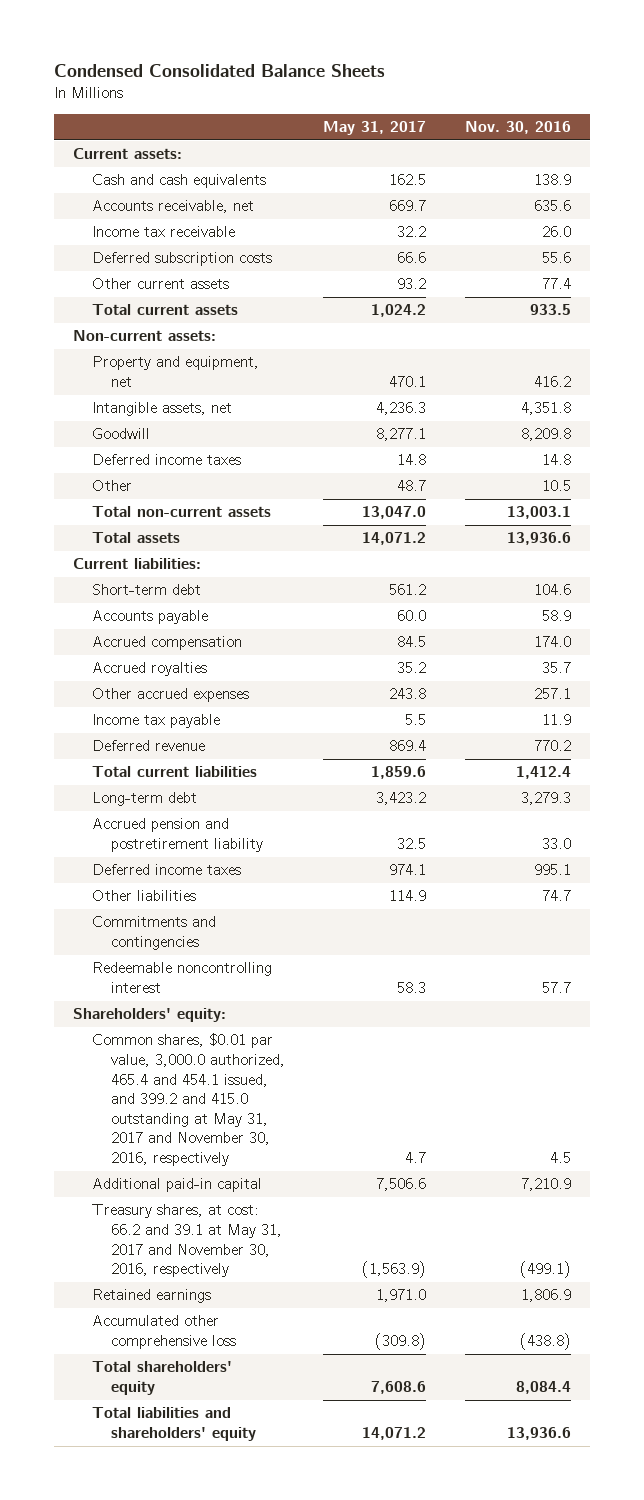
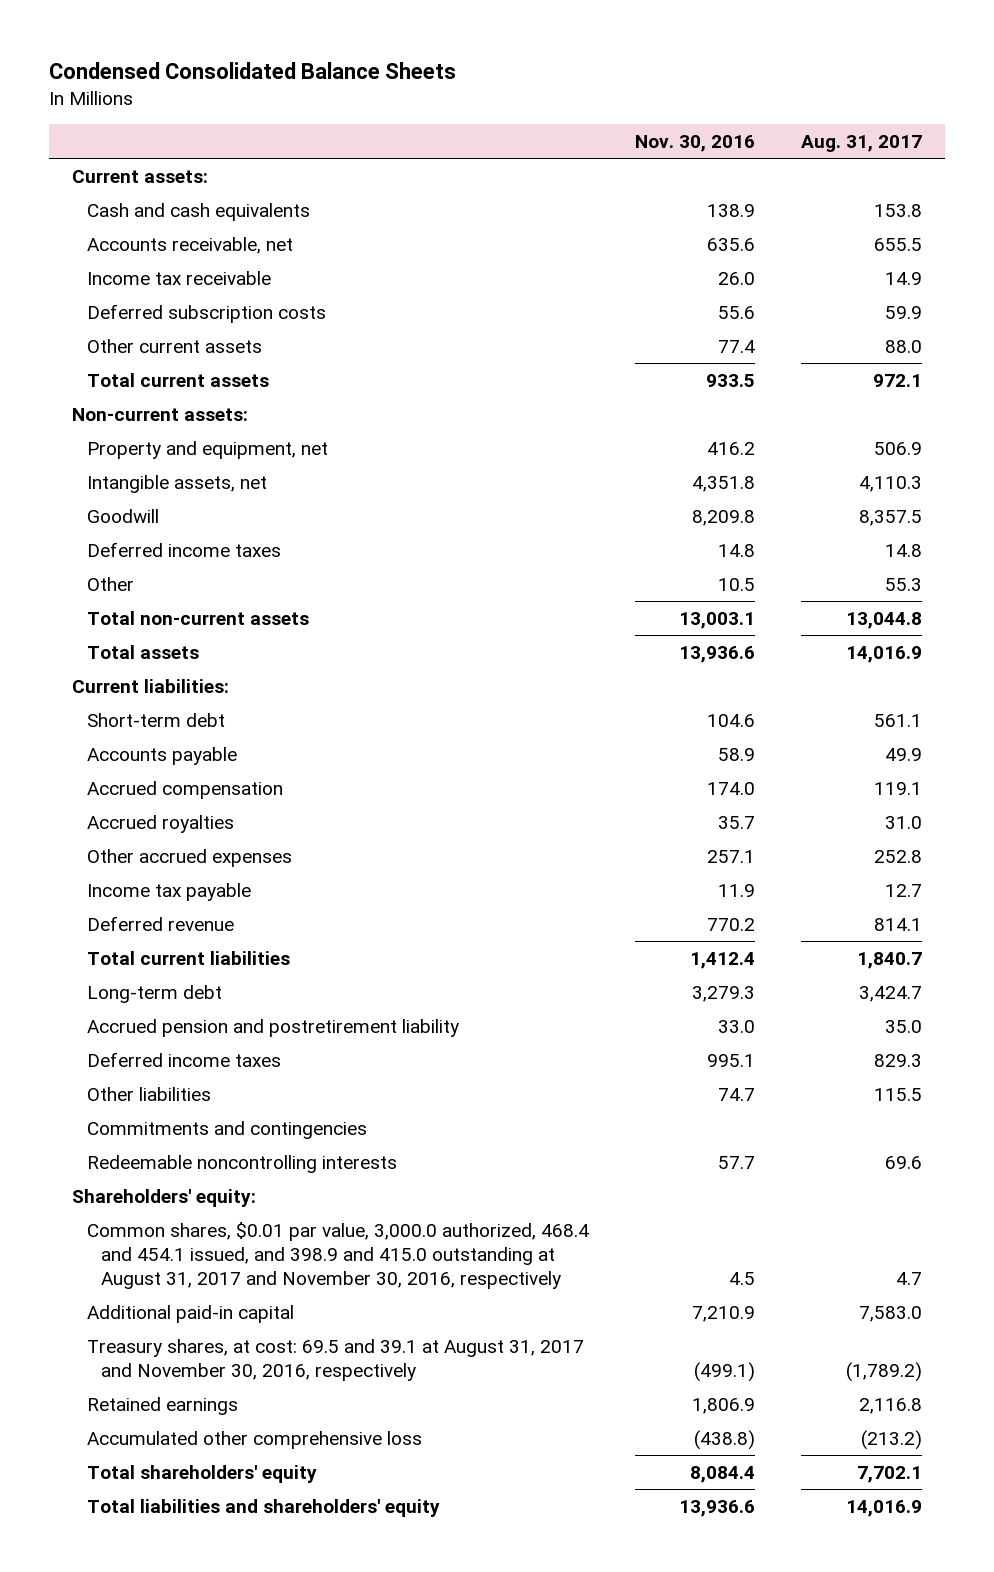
- | May 31, 2017 | Nov. 30, 2016
+ | Nov. 30, 2016 | Aug. 31, 2017
- Redeemable noncontrolling interest | 58.3 | 57.7
+ Redeemable noncontrolling interests | 57.7 | 69.6
- Common shares, $0.01 par value, 3,000.0 authorized, 465.4 and 454.1 issued, and 399.2 and 415.0 outstanding at May 31, 2017 and November 30, 2016, respectively | 4.7 | 4.5
+ Common shares, $0.01 par value, 3,000.0 authorized, 468.4 and 454.1 issued, and 398.9 and 415.0 outstanding at August 31, 2017 and November 30, 2016, respectively | 4.5 | 4.7
- Treasury shares, at cost: 66.2 and 39.1 at May 31, 2017 and November 30, 2016, respectively | (1,563.9) | (499.1)
+ Treasury shares, at cost: 69.5 and 39.1 at August 31, 2017 and November 30, 2016, respectively | (499.1) | (1,789.2)

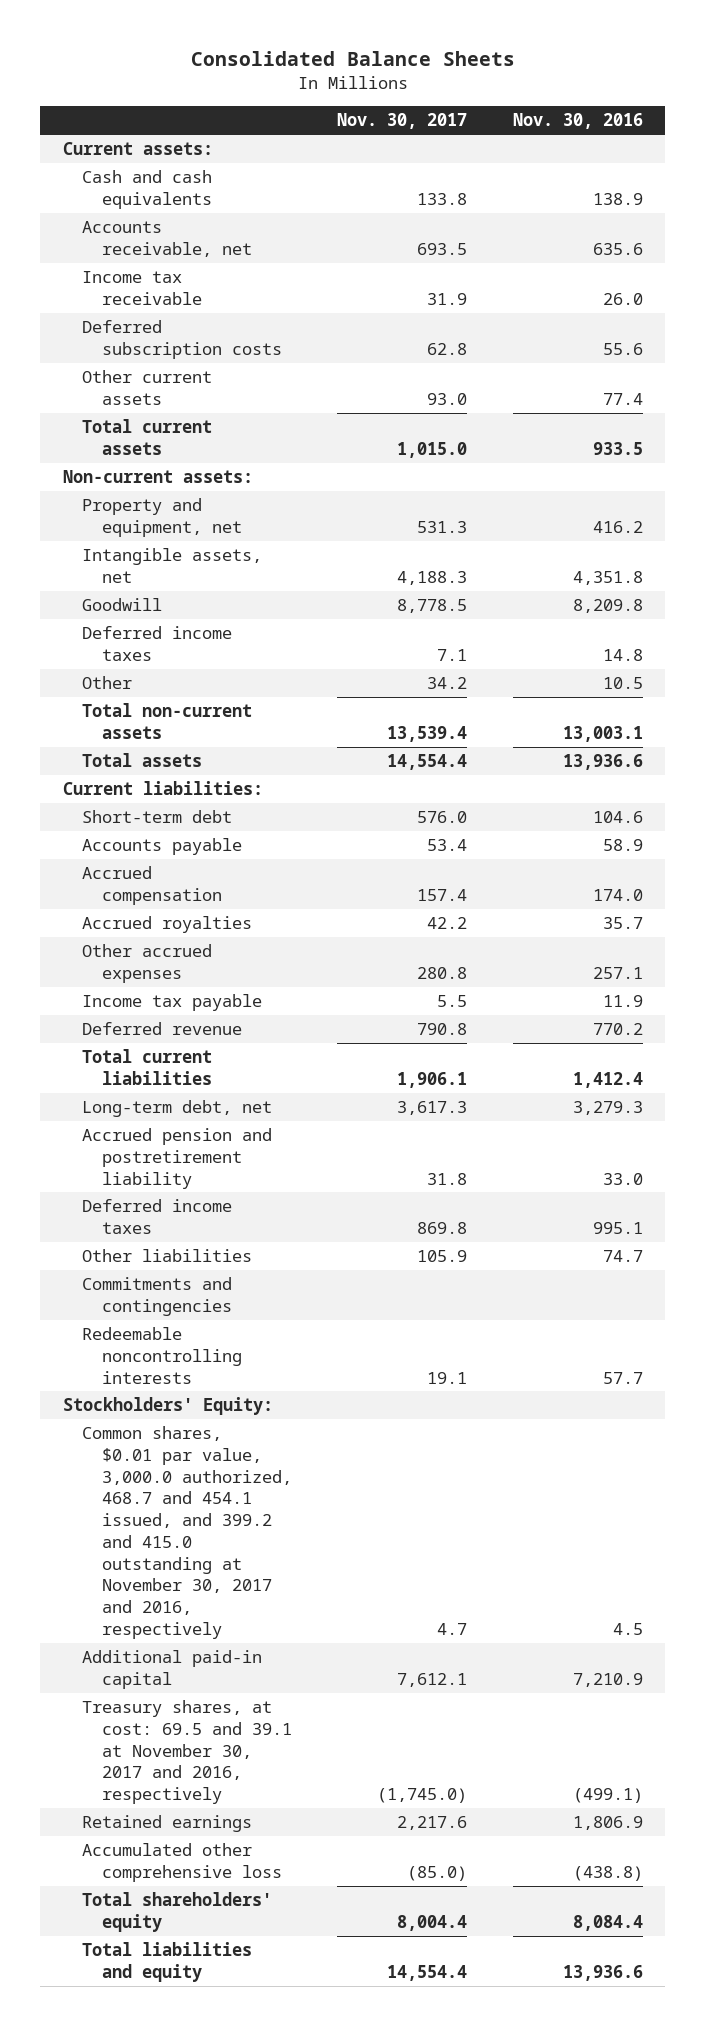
- Condensed Consolidated Balance Sheets
+ Consolidated Balance Sheets
- | Nov. 30, 2016 | Aug. 31, 2017
+ | Nov. 30, 2017 | Nov. 30, 2016
- Long-term debt | 3,279.3 | 3,424.7
+ Long-term debt, net | 3,617.3 | 3,279.3
- Shareholders' equity:
- Common shares, $0.01 par value, 3,000.0 authorized, 468.4 and 454.1 issued, and 398.9 and 415.0 outstanding at August 31, 2017 and November 30, 2016, respectively | 4.5 | 4.7
+ Stockholders' Equity:
+ Common shares, $0.01 par value, 3,000.0 authorized, 468.7 and 454.1 issued, and 399.2 and 415.0 outstanding at November 30, 2017 and 2016, respectively | 4.7 | 4.5
- Treasury shares, at cost: 69.5 and 39.1 at August 31, 2017 and November 30, 2016, respectively | (499.1) | (1,789.2)
+ Treasury shares, at cost: 69.5 and 39.1 at November 30, 2017 and 2016, respectively | (1,745.0) | (499.1)
- Total liabilities and shareholders' equity | 13,936.6 | 14,016.9
+ Total liabilities and equity | 14,554.4 | 13,936.6

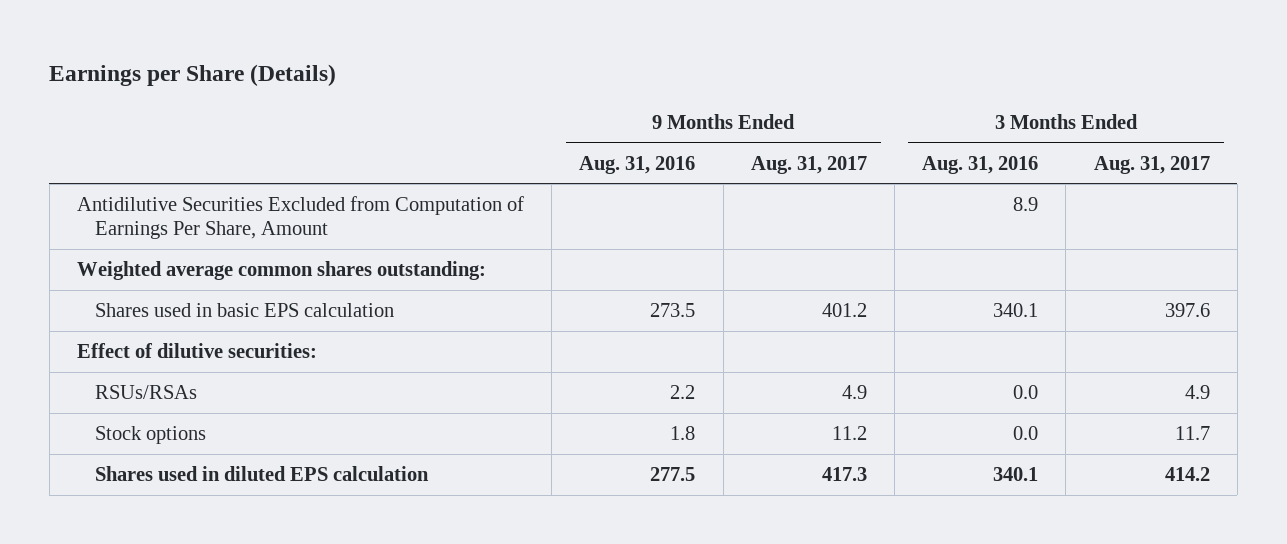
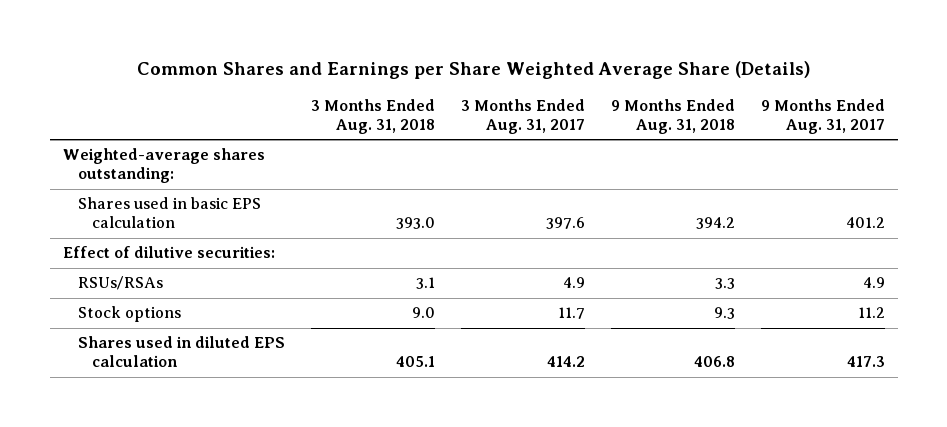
- Earnings per Share (Details)
+ Common Shares and Earnings per Share Weighted Average Share (Details)
- | 9 Months Ended Aug. 31, 2016 | 9 Months Ended Aug. 31, 2017 | 3 Months Ended Aug. 31, 2016 | 3 Months Ended Aug. 31, 2017
+ | 3 Months Ended Aug. 31, 2018 | 3 Months Ended Aug. 31, 2017 | 9 Months Ended Aug. 31, 2018 | 9 Months Ended Aug. 31, 2017
- Antidilutive Securities Excluded from Computation of Earnings Per Share, Amount | | | 8.9 |
- Weighted average common shares outstanding:
+ Weighted-average shares outstanding:

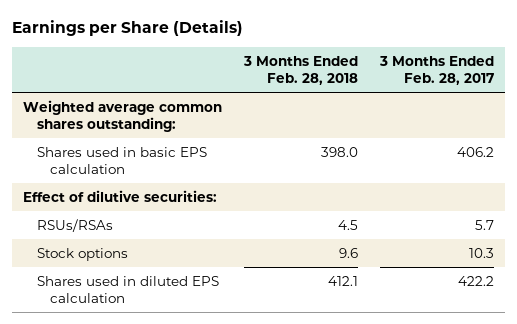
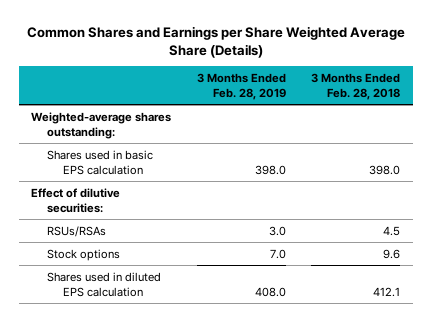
- Earnings per Share (Details)
+ Common Shares and Earnings per Share Weighted Average Share (Details)
- | 3 Months Ended Feb. 28, 2018 | 3 Months Ended Feb. 28, 2017
+ | 3 Months Ended Feb. 28, 2019 | 3 Months Ended Feb. 28, 2018
- Weighted average common shares outstanding:
+ Weighted-average shares outstanding:

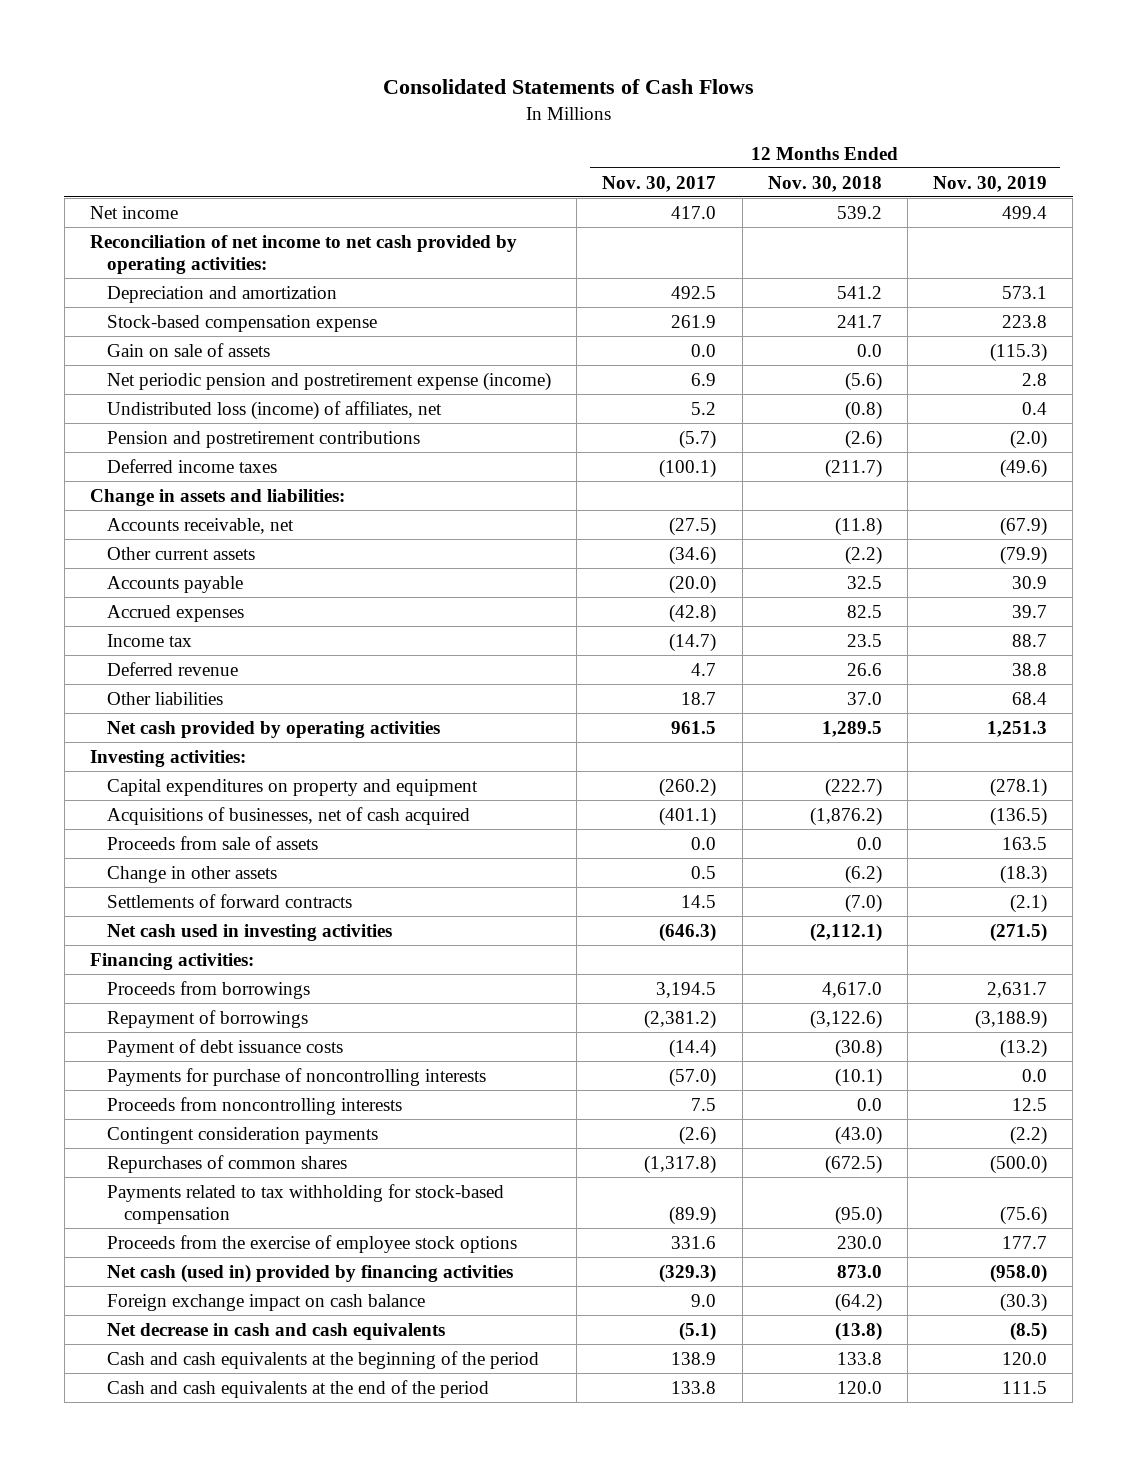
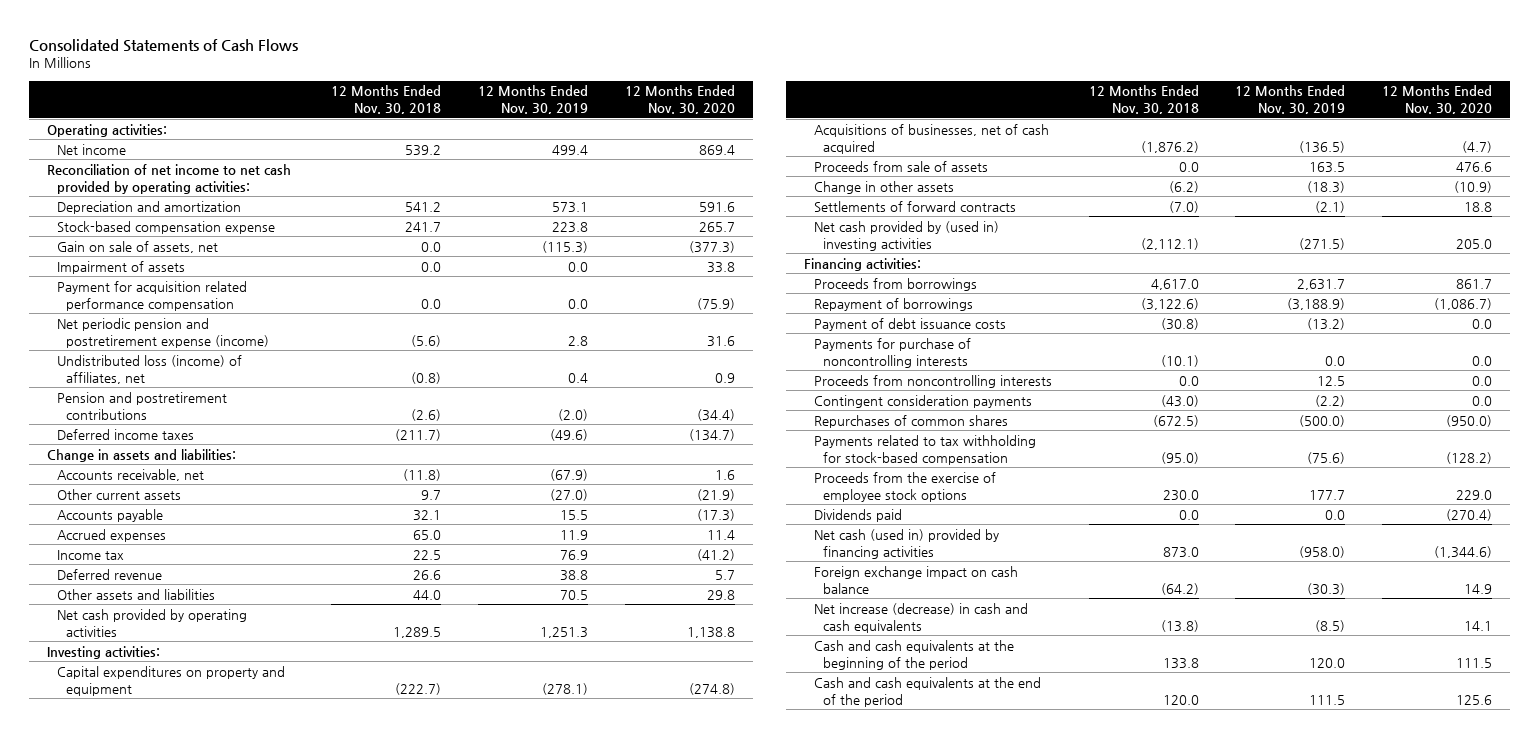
- | 12 Months Ended Nov. 30, 2017 | 12 Months Ended Nov. 30, 2018 | 12 Months Ended Nov. 30, 2019
+ | 12 Months Ended Nov. 30, 2018 | 12 Months Ended Nov. 30, 2019 | 12 Months Ended Nov. 30, 2020
+ Operating activities:
- Gain on sale of assets | 0.0 | 0.0 | (115.3)
+ Gain on sale of assets, net | 0.0 | (115.3) | (377.3)
+ Impairment of assets | 0.0 | 0.0 | 33.8
+ Payment for acquisition related performance compensation | 0.0 | 0.0 | (75.9)
- Other current assets | (34.6) | (2.2) | (79.9)
- Accounts payable | (20.0) | 32.5 | 30.9
- Accrued expenses | (42.8) | 82.5 | 39.7
- Income tax | (14.7) | 23.5 | 88.7
+ Other current assets | 9.7 | (27.0) | (21.9)
+ Accounts payable | 32.1 | 15.5 | (17.3)
+ Accrued expenses | 65.0 | 11.9 | 11.4
+ Income tax | 22.5 | 76.9 | (41.2)
- Other liabilities | 18.7 | 37.0 | 68.4
+ Other assets and liabilities | 44.0 | 70.5 | 29.8
- Net cash used in investing activities | (646.3) | (2,112.1) | (271.5)
+ Net cash provided by (used in) investing activities | (2,112.1) | (271.5) | 205.0
+ Dividends paid | 0.0 | 0.0 | (270.4)
- Net decrease in cash and cash equivalents | (5.1) | (13.8) | (8.5)
+ Net increase (decrease) in cash and cash equivalents | (13.8) | (8.5) | 14.1

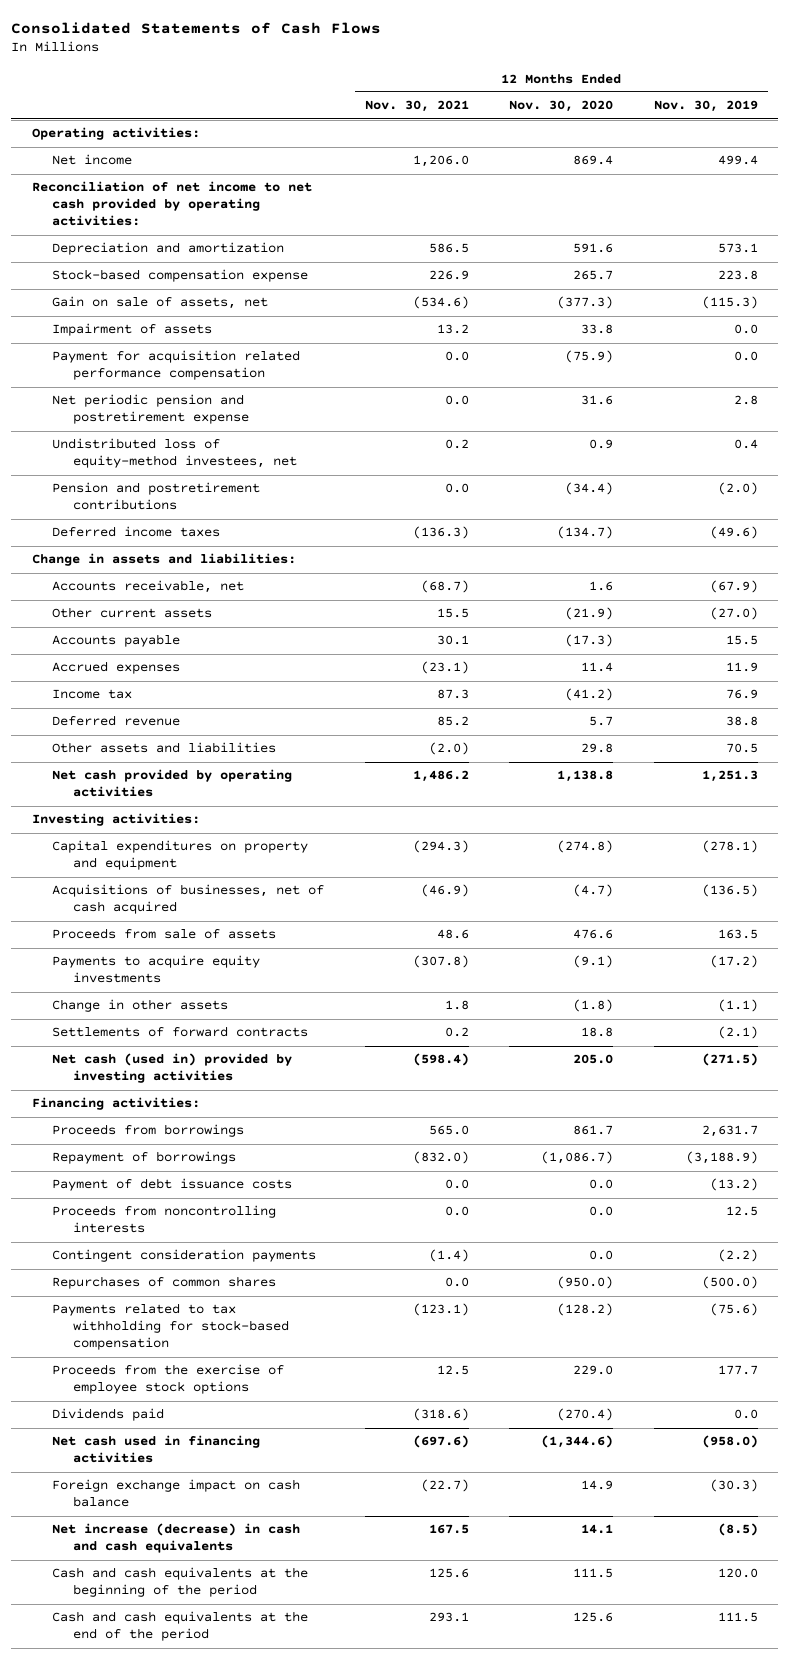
- | 12 Months Ended Nov. 30, 2018 | 12 Months Ended Nov. 30, 2019 | 12 Months Ended Nov. 30, 2020
+ | 12 Months Ended Nov. 30, 2021 | 12 Months Ended Nov. 30, 2020 | 12 Months Ended Nov. 30, 2019
- Net periodic pension and postretirement expense (income) | (5.6) | 2.8 | 31.6
- Undistributed loss (income) of affiliates, net | (0.8) | 0.4 | 0.9
+ Net periodic pension and postretirement expense | 0.0 | 31.6 | 2.8
+ Undistributed loss of equity-method investees, net | 0.2 | 0.9 | 0.4
- Change in other assets | (6.2) | (18.3) | (10.9)
+ Payments to acquire equity investments | (307.8) | (9.1) | (17.2)
+ Change in other assets | 1.8 | (1.8) | (1.1)
- Net cash provided by (used in) investing activities | (2,112.1) | (271.5) | 205.0
+ Net cash (used in) provided by investing activities | (598.4) | 205.0 | (271.5)
- Payments for purchase of noncontrolling interests | (10.1) | 0.0 | 0.0
- Net cash (used in) provided by financing activities | 873.0 | (958.0) | (1,344.6)
+ Net cash used in financing activities | (697.6) | (1,344.6) | (958.0)

